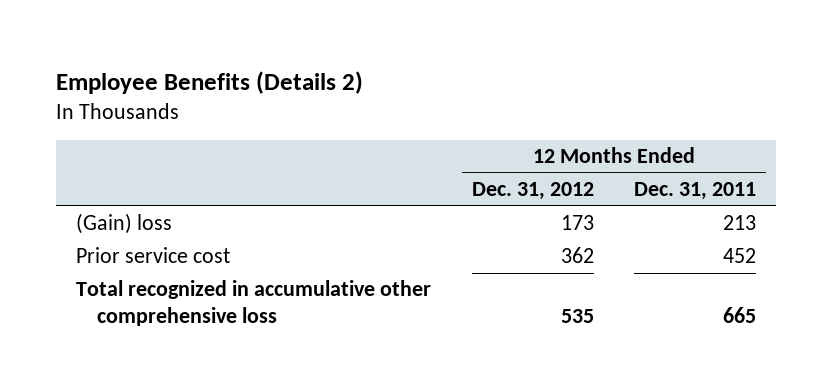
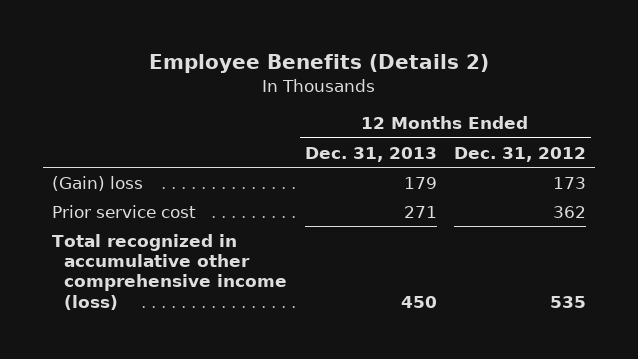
- | 12 Months Ended Dec. 31, 2012 | 12 Months Ended Dec. 31, 2011
+ | 12 Months Ended Dec. 31, 2013 | 12 Months Ended Dec. 31, 2012
- Total recognized in accumulative other comprehensive loss | 535 | 665
+ Total recognized in accumulative other comprehensive income (loss) | 450 | 535

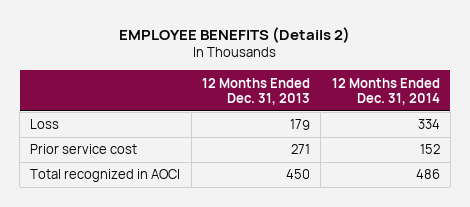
- Employee Benefits (Details 2)
+ EMPLOYEE BENEFITS (Details 2)
- | 12 Months Ended Dec. 31, 2013 | 12 Months Ended Dec. 31, 2012
+ | 12 Months Ended Dec. 31, 2013 | 12 Months Ended Dec. 31, 2014
- (Gain) loss | 179 | 173
+ Loss | 179 | 334
- Total recognized in accumulative other comprehensive income (loss) | 450 | 535
+ Total recognized in AOCI | 450 | 486

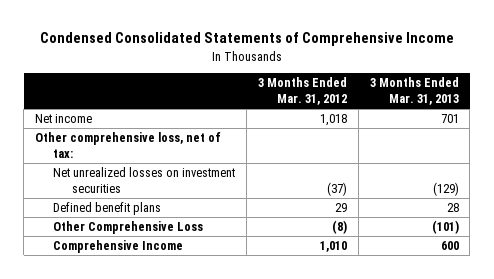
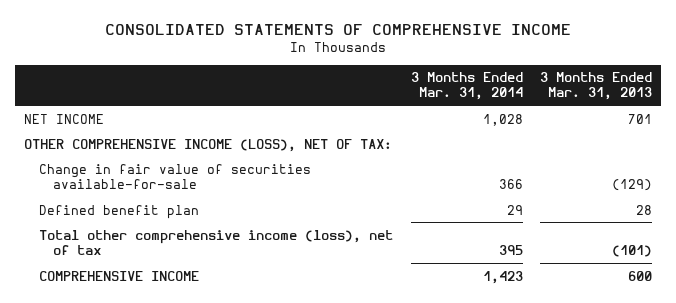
- Condensed Consolidated Statements of Comprehensive Income
+ CONSOLIDATED STATEMENTS OF COMPREHENSIVE INCOME
- | 3 Months Ended Mar. 31, 2012 | 3 Months Ended Mar. 31, 2013
+ | 3 Months Ended Mar. 31, 2014 | 3 Months Ended Mar. 31, 2013
- Net income | 1,018 | 701
- Other comprehensive loss, net of tax:
- Net unrealized losses on investment securities | (37) | (129)
- Defined benefit plans | 29 | 28
- Other Comprehensive Loss | (8) | (101)
- Comprehensive Income | 1,010 | 600
+ NET INCOME | 1,028 | 701
+ OTHER COMPREHENSIVE INCOME (LOSS), NET OF TAX:
+ Change in fair value of securities available-for-sale | 366 | (129)
+ Defined benefit plan | 29 | 28
+ Total other comprehensive income (loss), net of tax | 395 | (101)
+ COMPREHENSIVE INCOME | 1,423 | 600

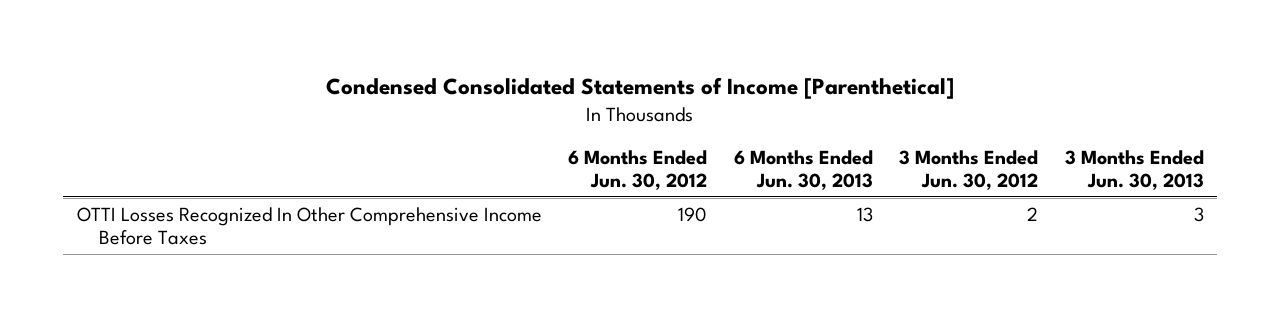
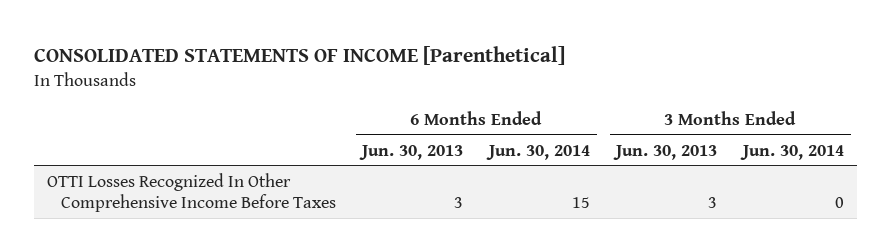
- Condensed Consolidated Statements of Income [Parenthetical]
+ CONSOLIDATED STATEMENTS OF INCOME [Parenthetical]
- | 6 Months Ended Jun. 30, 2012 | 6 Months Ended Jun. 30, 2013 | 3 Months Ended Jun. 30, 2012 | 3 Months Ended Jun. 30, 2013
+ | 6 Months Ended Jun. 30, 2013 | 6 Months Ended Jun. 30, 2014 | 3 Months Ended Jun. 30, 2013 | 3 Months Ended Jun. 30, 2014
- OTTI Losses Recognized In Other Comprehensive Income Before Taxes | 190 | 13 | 2 | 3
+ OTTI Losses Recognized In Other Comprehensive Income Before Taxes | 3 | 15 | 3 | 0

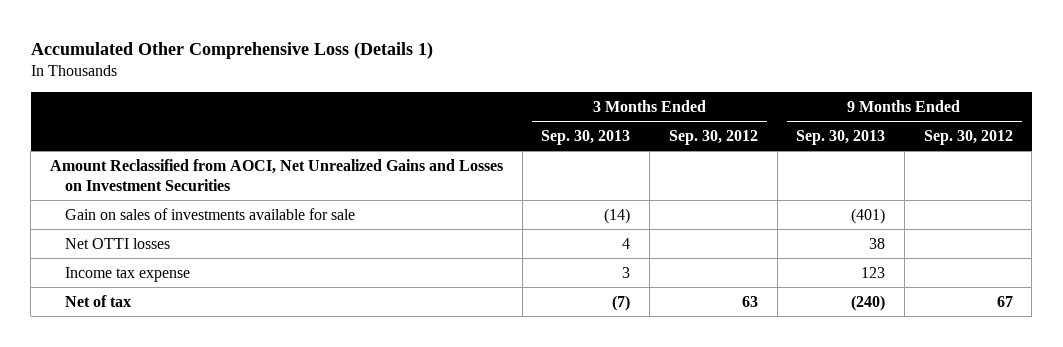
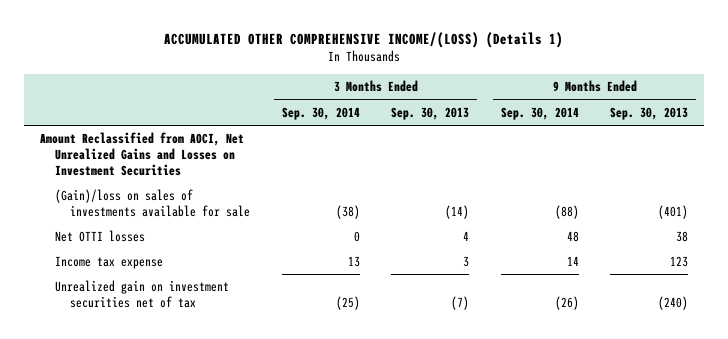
- Accumulated Other Comprehensive Loss (Details 1)
+ ACCUMULATED OTHER COMPREHENSIVE INCOME/(LOSS) (Details 1)
- | 3 Months Ended Sep. 30, 2013 | 3 Months Ended Sep. 30, 2012 | 9 Months Ended Sep. 30, 2013 | 9 Months Ended Sep. 30, 2012
+ | 3 Months Ended Sep. 30, 2014 | 3 Months Ended Sep. 30, 2013 | 9 Months Ended Sep. 30, 2014 | 9 Months Ended Sep. 30, 2013
- Gain on sales of investments available for sale | (14) | | (401) |
+ (Gain)/loss on sales of investments available for sale | (38) | (14) | (88) | (401)
- Net of tax | (7) | 63 | (240) | 67
+ Unrealized gain on investment securities net of tax | (25) | (7) | (26) | (240)

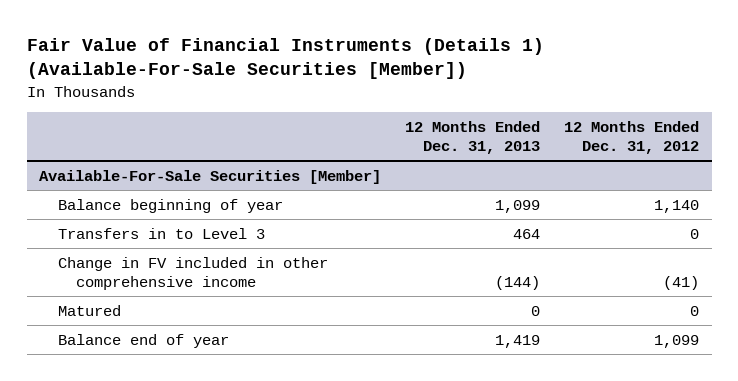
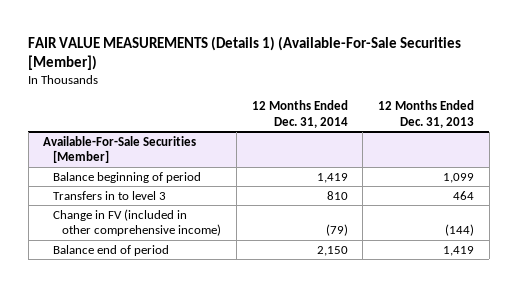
- Fair Value of Financial Instruments (Details 1) (Available-For-Sale Securities [Member])
+ FAIR VALUE MEASUREMENTS (Details 1) (Available-For-Sale Securities [Member])
- | 12 Months Ended Dec. 31, 2013 | 12 Months Ended Dec. 31, 2012
+ | 12 Months Ended Dec. 31, 2014 | 12 Months Ended Dec. 31, 2013
@ Available-For-Sale Securities [Member]
- Balance beginning of year | 1,099 | 1,140
- Transfers in to Level 3 | 464 | 0
- Change in FV included in other comprehensive income | (144) | (41)
- Matured | 0 | 0
- Balance end of year | 1,419 | 1,099
+ Balance beginning of period | 1,419 | 1,099
+ Transfers in to level 3 | 810 | 464
+ Change in FV (included in other comprehensive income) | (79) | (144)
+ Balance end of period | 2,150 | 1,419

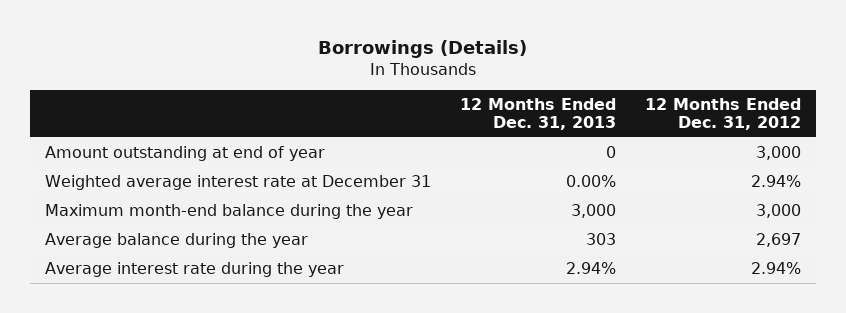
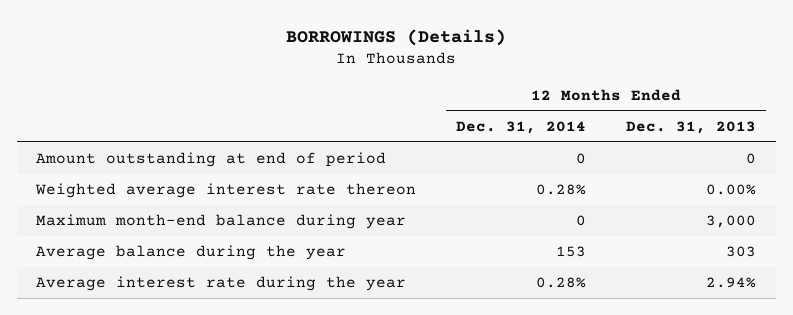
- Borrowings (Details)
+ BORROWINGS (Details)
- | 12 Months Ended Dec. 31, 2013 | 12 Months Ended Dec. 31, 2012
+ | 12 Months Ended Dec. 31, 2014 | 12 Months Ended Dec. 31, 2013
- Amount outstanding at end of year | 0 | 3,000
- Weighted average interest rate at December 31 | 0.00% | 2.94%
- Maximum month-end balance during the year | 3,000 | 3,000
+ Amount outstanding at end of period | 0 | 0
+ Weighted average interest rate thereon | 0.28% | 0.00%
+ Maximum month-end balance during year | 0 | 3,000

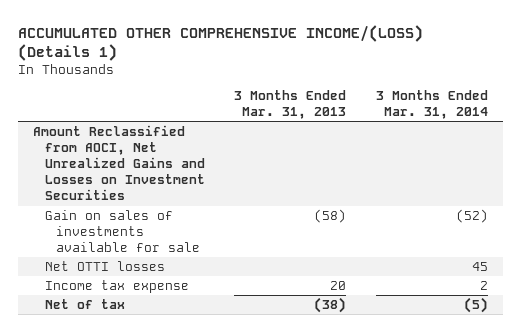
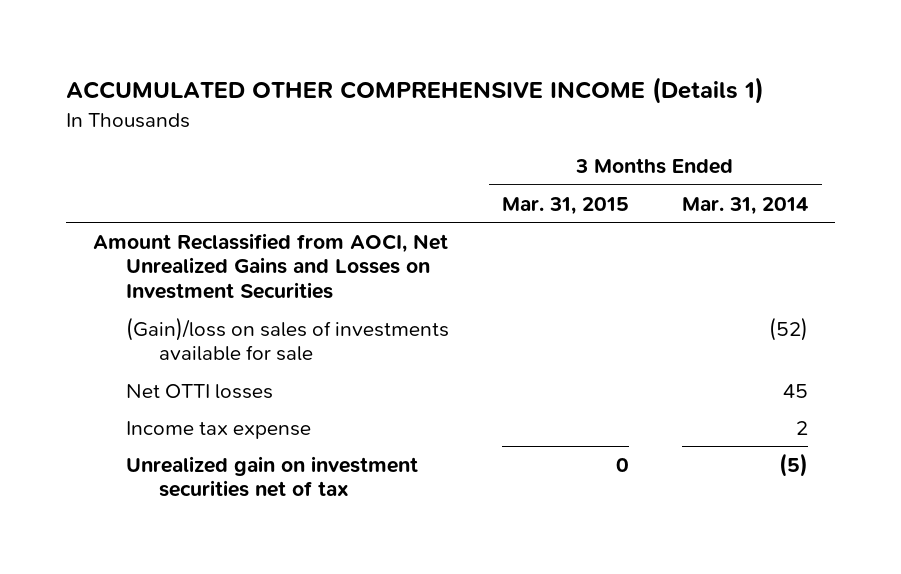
- ACCUMULATED OTHER COMPREHENSIVE INCOME/(LOSS) (Details 1)
+ ACCUMULATED OTHER COMPREHENSIVE INCOME (Details 1)
- | 3 Months Ended Mar. 31, 2013 | 3 Months Ended Mar. 31, 2014
+ | 3 Months Ended Mar. 31, 2015 | 3 Months Ended Mar. 31, 2014
- Gain on sales of investments available for sale | (58) | (52)
+ (Gain)/loss on sales of investments available for sale | | (52)
- Net of tax | (38) | (5)
+ Unrealized gain on investment securities net of tax | 0 | (5)

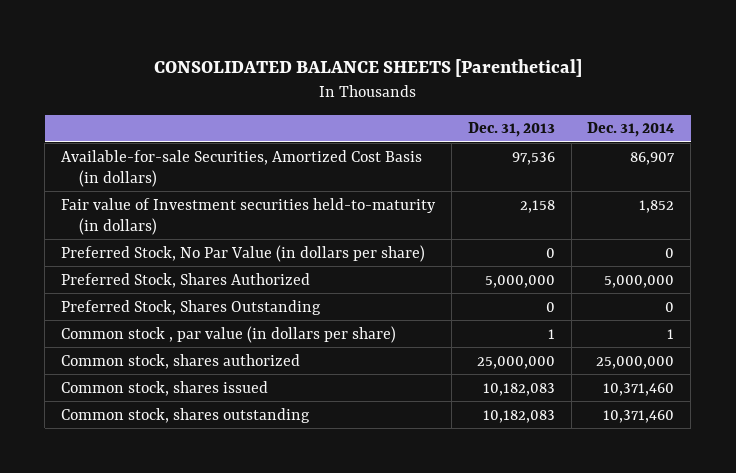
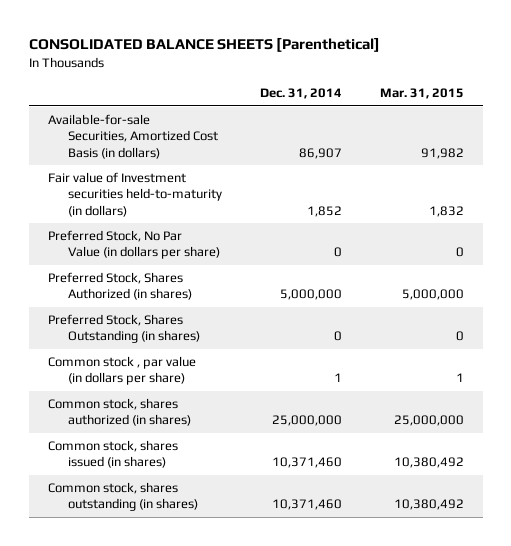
- | Dec. 31, 2013 | Dec. 31, 2014
+ | Dec. 31, 2014 | Mar. 31, 2015
- Preferred Stock, Shares Authorized | 5,000,000 | 5,000,000
- Preferred Stock, Shares Outstanding | 0 | 0
+ Preferred Stock, Shares Authorized (in shares) | 5,000,000 | 5,000,000
+ Preferred Stock, Shares Outstanding (in shares) | 0 | 0
- Common stock, shares authorized | 25,000,000 | 25,000,000
- Common stock, shares issued | 10,182,083 | 10,371,460
- Common stock, shares outstanding | 10,182,083 | 10,371,460
+ Common stock, shares authorized (in shares) | 25,000,000 | 25,000,000
+ Common stock, shares issued (in shares) | 10,371,460 | 10,380,492
+ Common stock, shares outstanding (in shares) | 10,371,460 | 10,380,492

